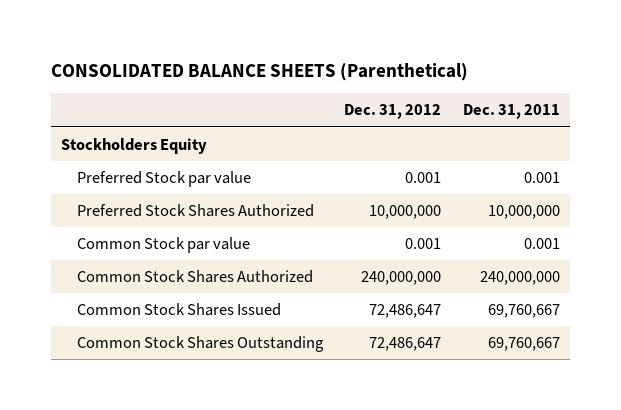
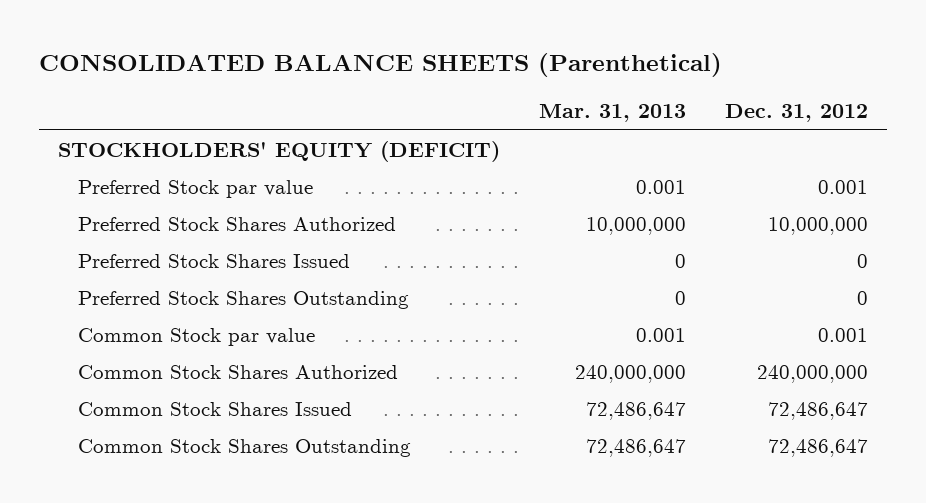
- | Dec. 31, 2012 | Dec. 31, 2011
+ | Mar. 31, 2013 | Dec. 31, 2012
- Stockholders Equity
+ STOCKHOLDERS' EQUITY (DEFICIT)
+ Preferred Stock Shares Issued | 0 | 0
+ Preferred Stock Shares Outstanding | 0 | 0

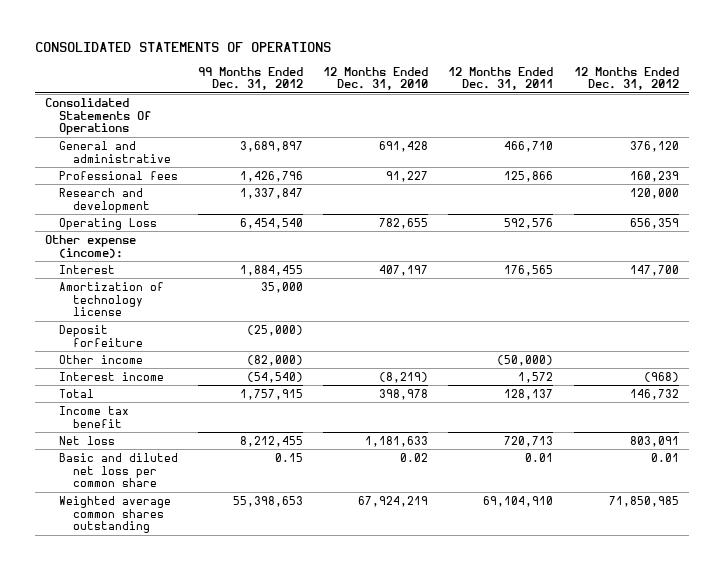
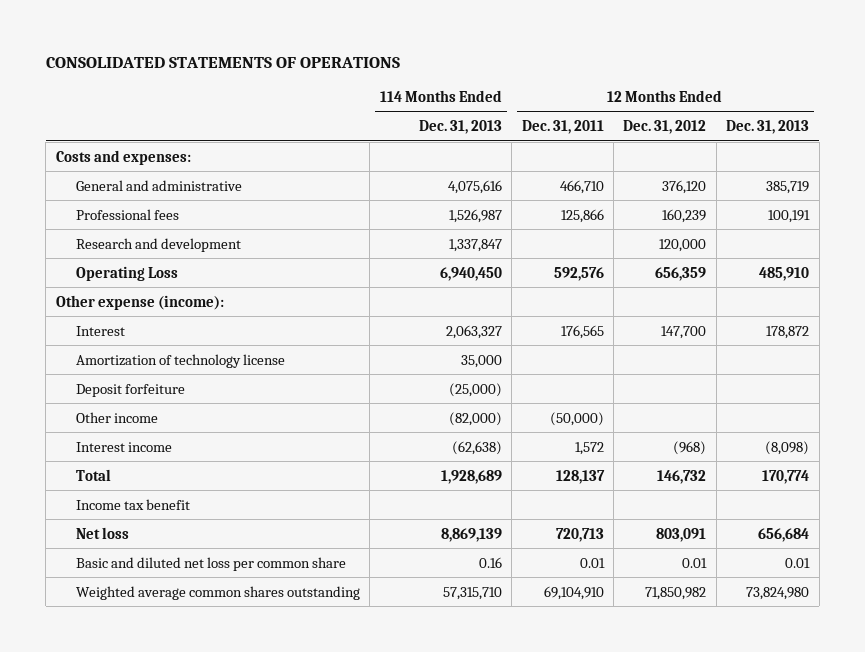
- | 99 Months Ended Dec. 31, 2012 | 12 Months Ended Dec. 31, 2010 | 12 Months Ended Dec. 31, 2011 | 12 Months Ended Dec. 31, 2012
+ | 114 Months Ended Dec. 31, 2013 | 12 Months Ended Dec. 31, 2011 | 12 Months Ended Dec. 31, 2012 | 12 Months Ended Dec. 31, 2013
- Consolidated Statements Of Operations
+ Costs and expenses:
- Weighted average common shares outstanding | 55,398,653 | 67,924,219 | 69,104,910 | 71,850,985
+ Weighted average common shares outstanding | 57,315,710 | 69,104,910 | 71,850,982 | 73,824,980

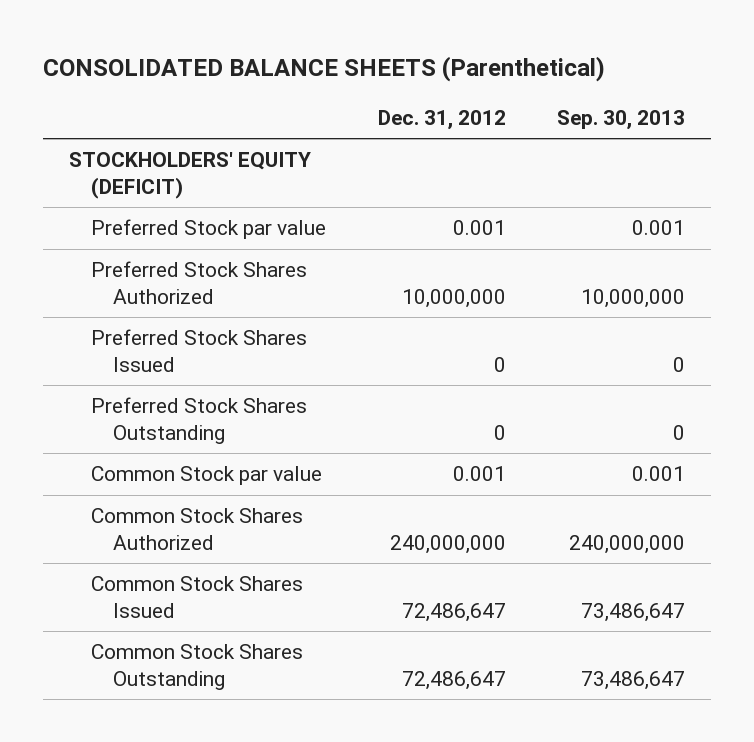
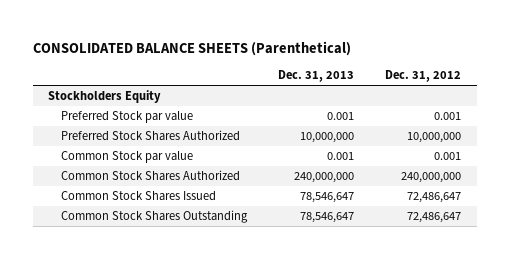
- | Dec. 31, 2012 | Sep. 30, 2013
+ | Dec. 31, 2013 | Dec. 31, 2012
- STOCKHOLDERS' EQUITY (DEFICIT)
+ Stockholders Equity
- Preferred Stock Shares Issued | 0 | 0
- Preferred Stock Shares Outstanding | 0 | 0

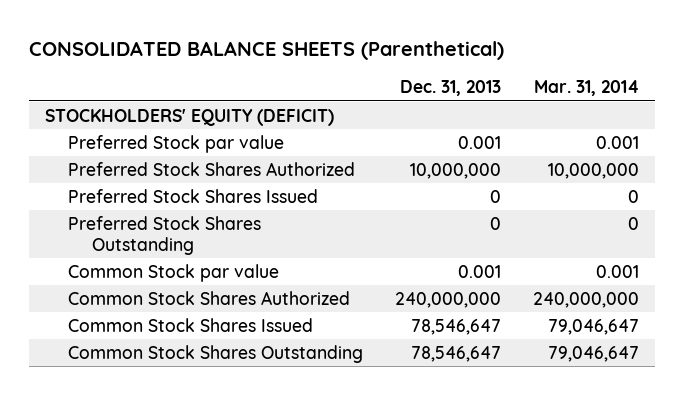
- | Dec. 31, 2013 | Dec. 31, 2012
+ | Dec. 31, 2013 | Mar. 31, 2014
- Stockholders Equity
+ STOCKHOLDERS' EQUITY (DEFICIT)
+ Preferred Stock Shares Issued | 0 | 0
+ Preferred Stock Shares Outstanding | 0 | 0

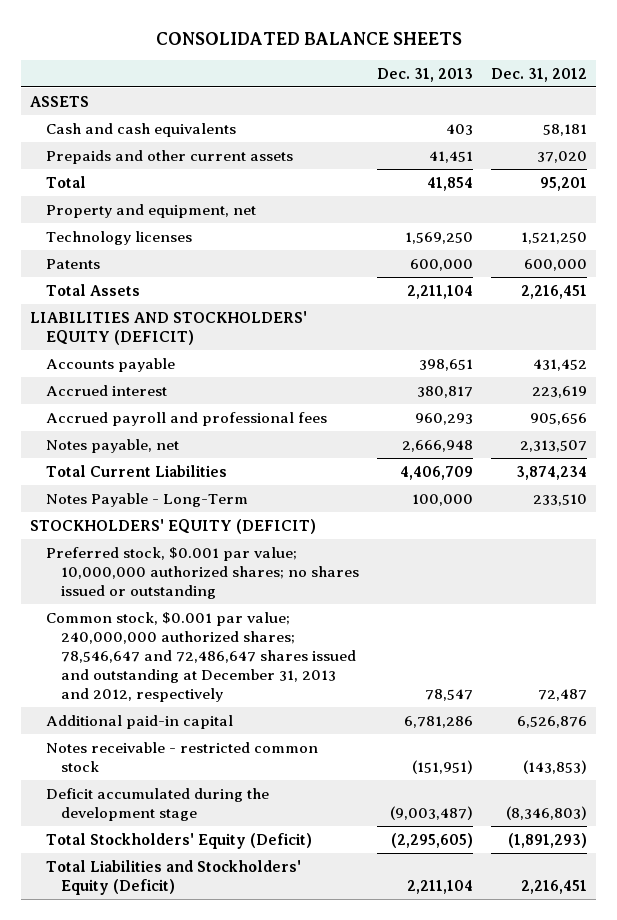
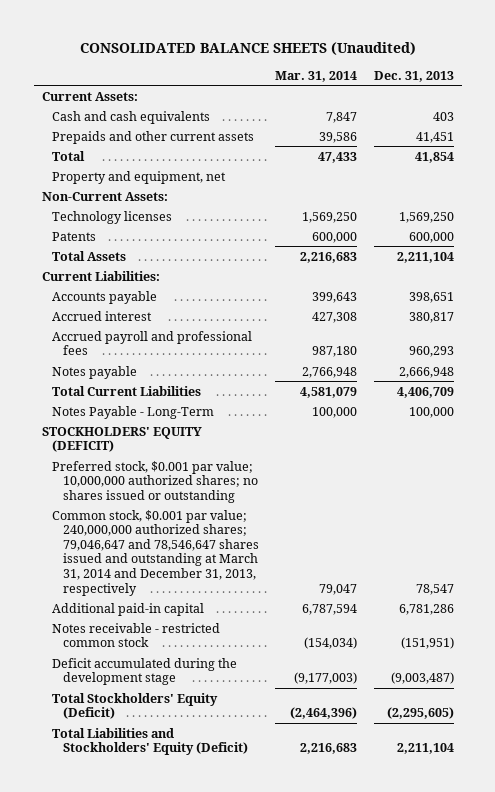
- CONSOLIDATED BALANCE SHEETS
+ CONSOLIDATED BALANCE SHEETS (Unaudited)
- | Dec. 31, 2013 | Dec. 31, 2012
+ | Mar. 31, 2014 | Dec. 31, 2013
- ASSETS
+ Current Assets:
+ Non-Current Assets:
- LIABILITIES AND STOCKHOLDERS' EQUITY (DEFICIT)
+ Current Liabilities:
- Notes payable, net | 2,666,948 | 2,313,507
+ Notes payable | 2,766,948 | 2,666,948
- Common stock, $0.001 par value; 240,000,000 authorized shares; 78,546,647 and 72,486,647 shares issued and outstanding at December 31, 2013 and 2012, respectively | 78,547 | 72,487
+ Common stock, $0.001 par value; 240,000,000 authorized shares; 79,046,647 and 78,546,647 shares issued and outstanding at March 31, 2014 and December 31, 2013, respectively | 79,047 | 78,547

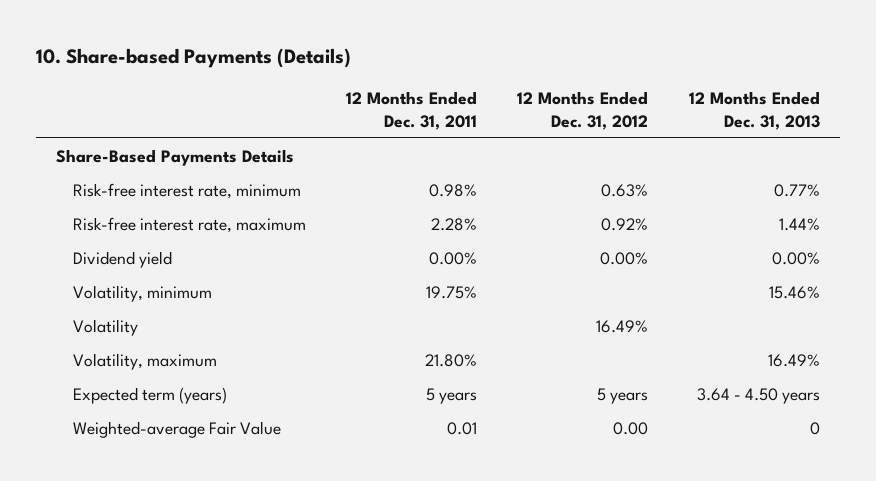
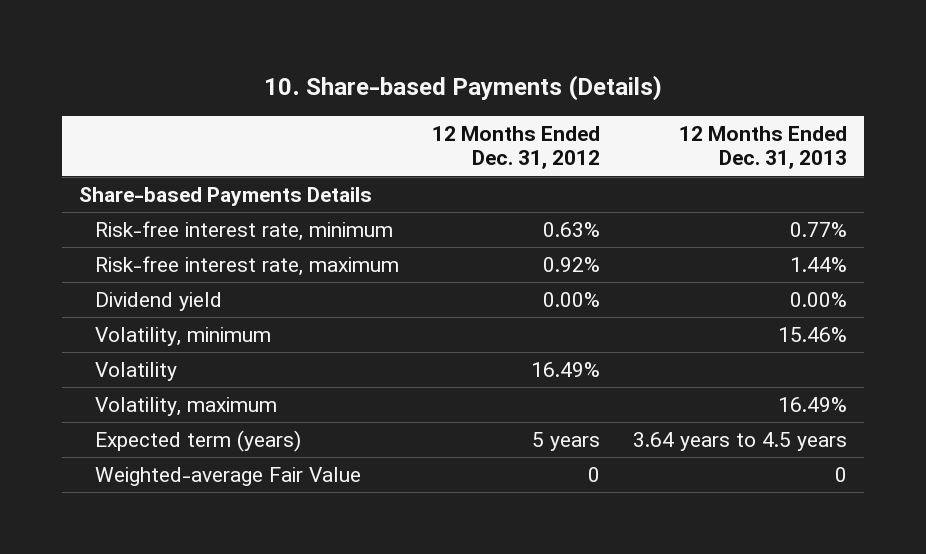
- | 12 Months Ended Dec. 31, 2011 | 12 Months Ended Dec. 31, 2012 | 12 Months Ended Dec. 31, 2013
+ | 12 Months Ended Dec. 31, 2012 | 12 Months Ended Dec. 31, 2013
- Share-Based Payments Details
+ Share-based Payments Details
- Expected term (years) | 5 years | 5 years | 3.64 - 4.50 years
- Weighted-average Fair Value | 0.01 | 0.00 | 0
+ Expected term (years) | 5 years | 3.64 years to 4.5 years
+ Weighted-average Fair Value | 0 | 0

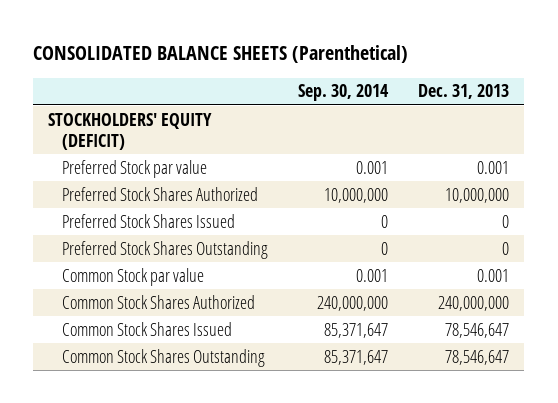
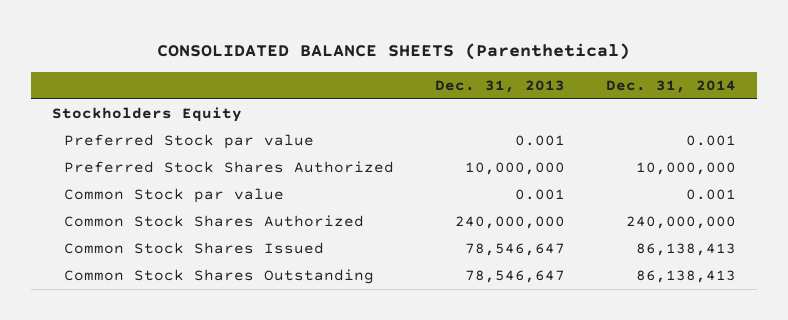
- | Sep. 30, 2014 | Dec. 31, 2013
+ | Dec. 31, 2013 | Dec. 31, 2014
- STOCKHOLDERS' EQUITY (DEFICIT)
+ Stockholders Equity
- Preferred Stock Shares Issued | 0 | 0
- Preferred Stock Shares Outstanding | 0 | 0

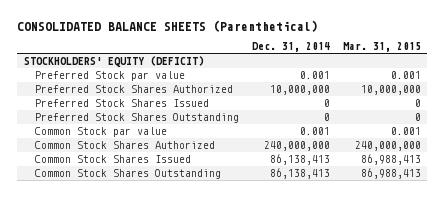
- | Dec. 31, 2013 | Dec. 31, 2014
+ | Dec. 31, 2014 | Mar. 31, 2015
- Stockholders Equity
+ STOCKHOLDERS' EQUITY (DEFICIT)
+ Preferred Stock Shares Issued | 0 | 0
+ Preferred Stock Shares Outstanding | 0 | 0

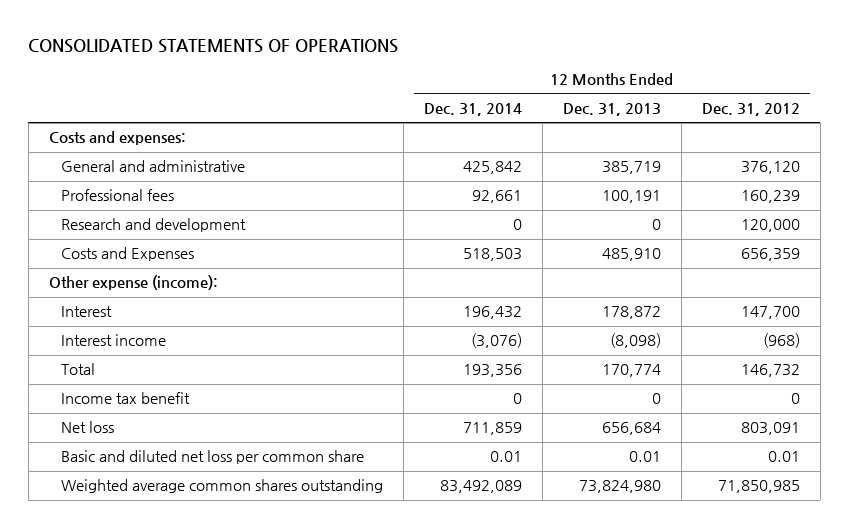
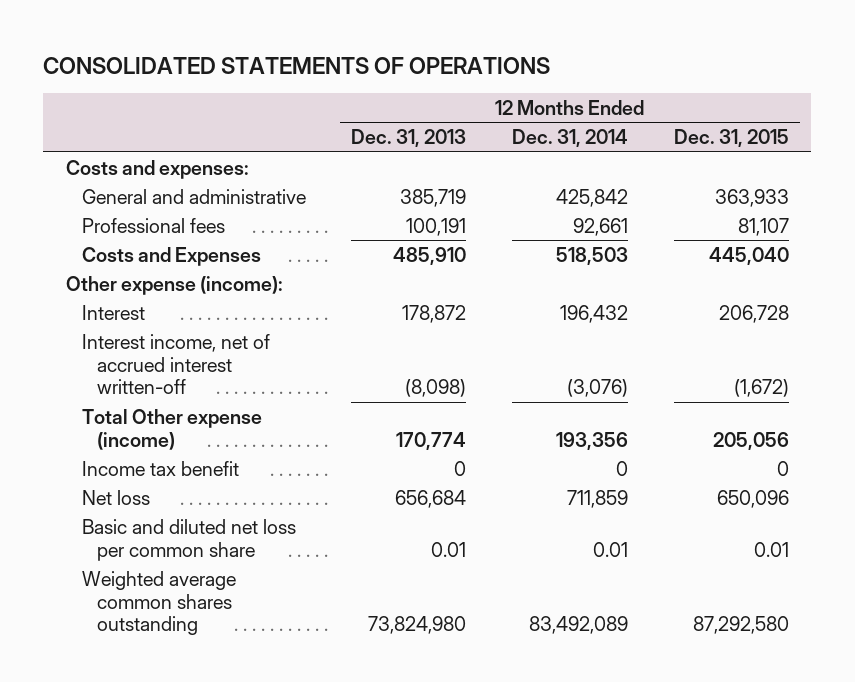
- | 12 Months Ended Dec. 31, 2014 | 12 Months Ended Dec. 31, 2013 | 12 Months Ended Dec. 31, 2012
+ | 12 Months Ended Dec. 31, 2013 | 12 Months Ended Dec. 31, 2014 | 12 Months Ended Dec. 31, 2015
- Research and development | 0 | 0 | 120,000
- Interest income | (3,076) | (8,098) | (968)
- Total | 193,356 | 170,774 | 146,732
+ Interest income, net of accrued interest written-off | (8,098) | (3,076) | (1,672)
+ Total Other expense (income) | 170,774 | 193,356 | 205,056

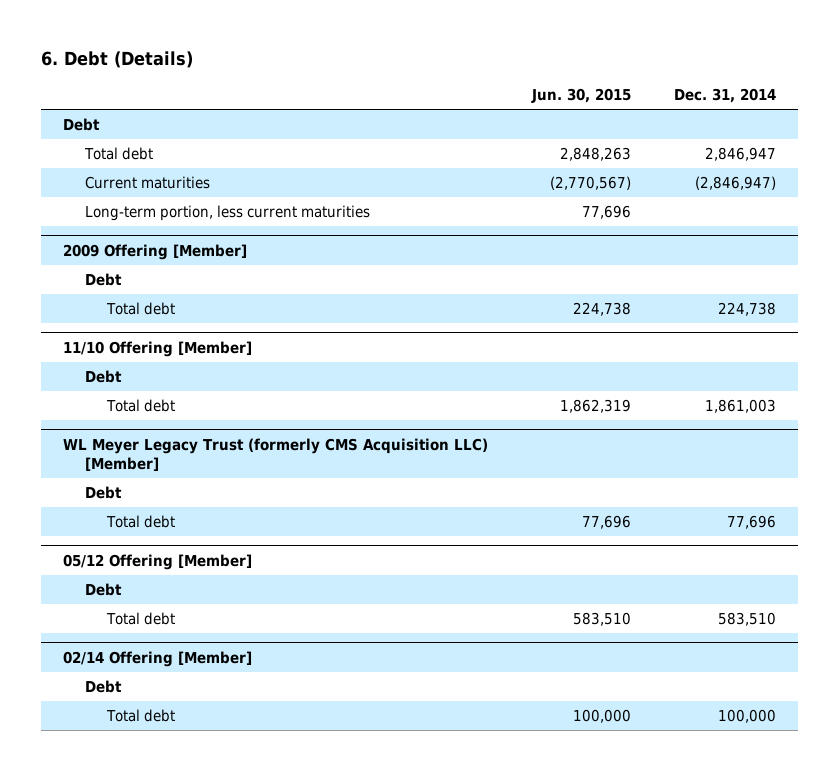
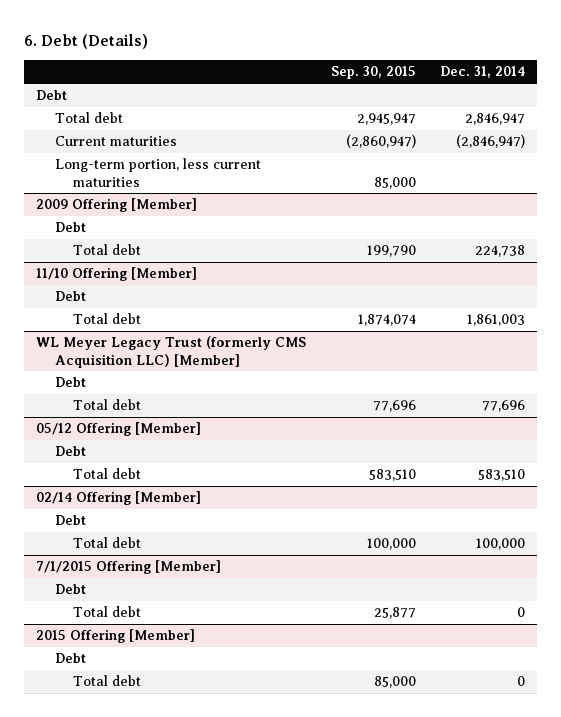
- | Jun. 30, 2015 | Dec. 31, 2014
+ | Sep. 30, 2015 | Dec. 31, 2014
+ 7/1/2015 Offering [Member]
+ Debt
+ Total debt | 25,877 | 0
+ 2015 Offering [Member]
+ Debt
+ Total debt | 85,000 | 0

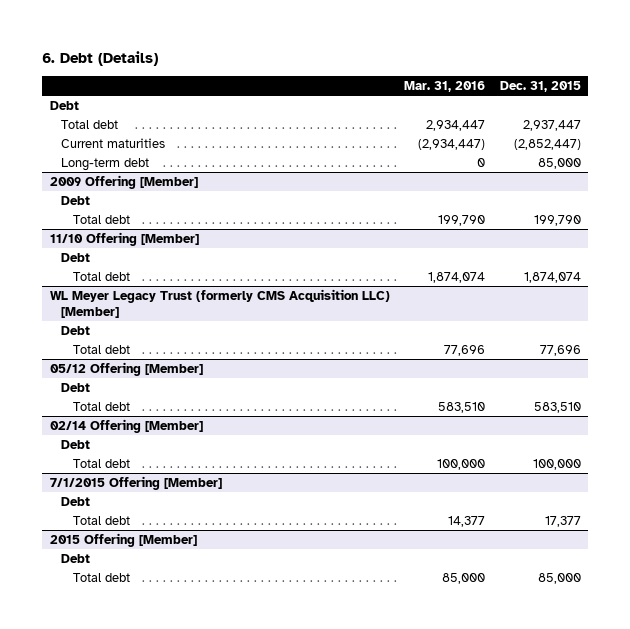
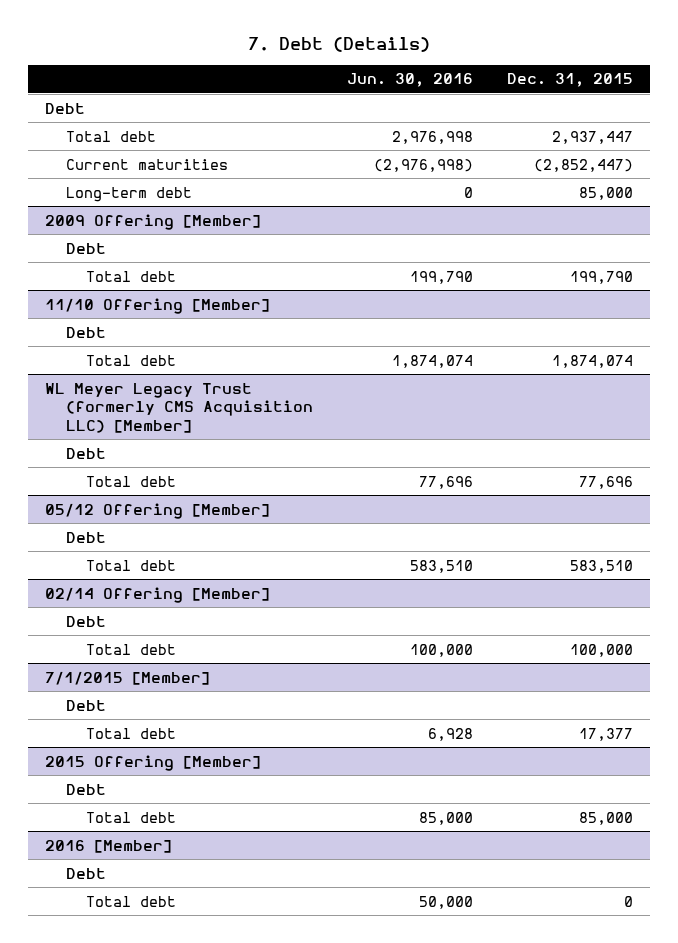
- 6. Debt (Details)
+ 7. Debt (Details)
- | Mar. 31, 2016 | Dec. 31, 2015
+ | Jun. 30, 2016 | Dec. 31, 2015
- 7/1/2015 Offering [Member]
+ 7/1/2015 [Member]
+ 2016 [Member]
+ Debt
+ Total debt | 50,000 | 0

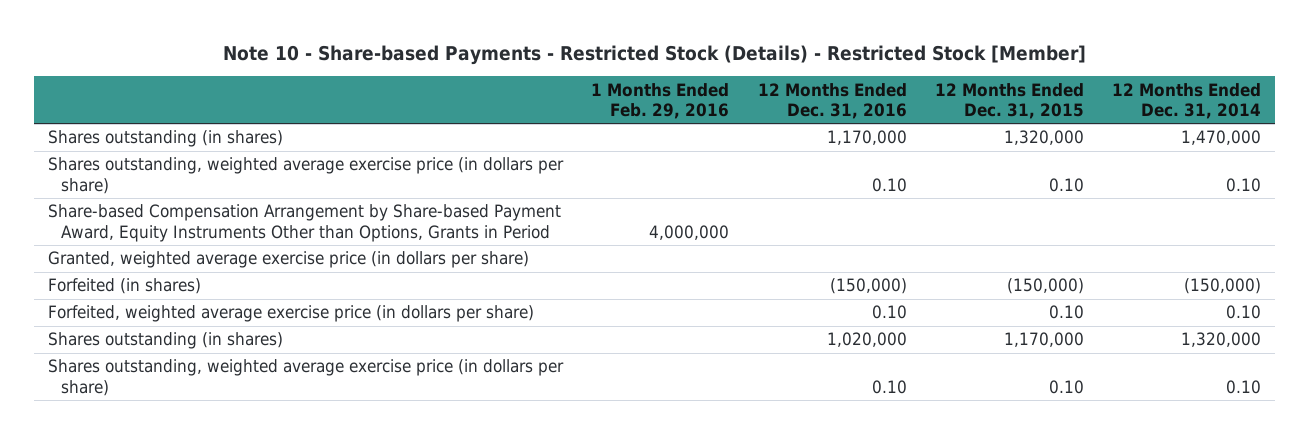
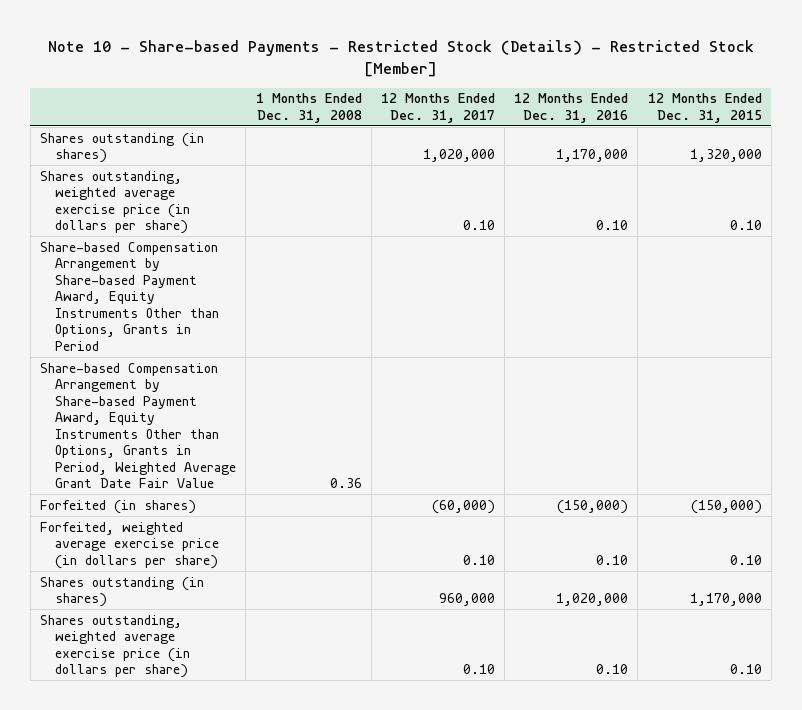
- | 1 Months Ended Feb. 29, 2016 | 12 Months Ended Dec. 31, 2016 | 12 Months Ended Dec. 31, 2015 | 12 Months Ended Dec. 31, 2014
+ | 1 Months Ended Dec. 31, 2008 | 12 Months Ended Dec. 31, 2017 | 12 Months Ended Dec. 31, 2016 | 12 Months Ended Dec. 31, 2015
- Granted, weighted average exercise price (in dollars per share)
+ Share-based Compensation Arrangement by Share-based Payment Award, Equity Instruments Other than Options, Grants in Period, Weighted Average Grant Date Fair Value | 0.36 | | |

